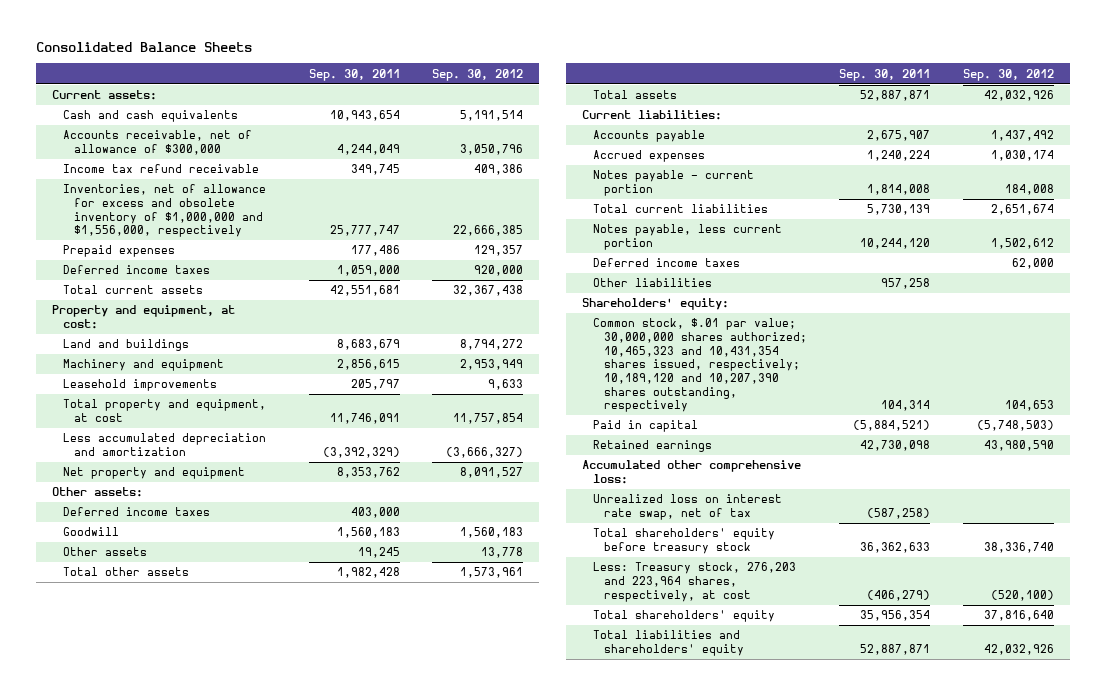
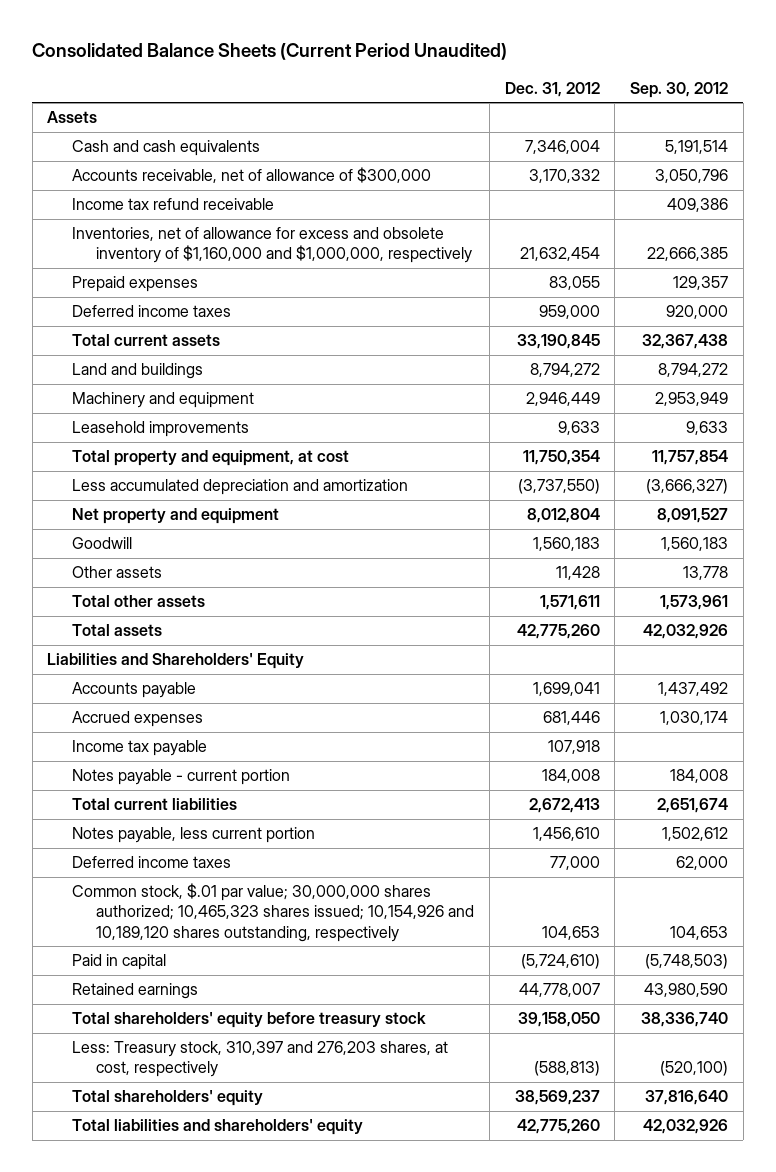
- Consolidated Balance Sheets
+ Consolidated Balance Sheets (Current Period Unaudited)
- | Sep. 30, 2011 | Sep. 30, 2012
+ | Dec. 31, 2012 | Sep. 30, 2012
- Current assets:
+ Assets
- Inventories, net of allowance for excess and obsolete inventory of $1,000,000 and $1,556,000, respectively | 25,777,747 | 22,666,385
+ Inventories, net of allowance for excess and obsolete inventory of $1,160,000 and $1,000,000, respectively | 21,632,454 | 22,666,385
- Property and equipment, at cost:
- Other assets:
- Deferred income taxes | 403,000 |
- Current liabilities:
+ Liabilities and Shareholders' Equity
+ Income tax payable | 107,918 |
- Other liabilities | 957,258 |
- Shareholders' equity:
- Common stock, $.01 par value; 30,000,000 shares authorized; 10,465,323 and 10,431,354 shares issued, respectively; 10,189,120 and 10,207,390 shares outstanding, respectively | 104,314 | 104,653
+ Common stock, $.01 par value; 30,000,000 shares authorized; 10,465,323 shares issued; 10,154,926 and 10,189,120 shares outstanding, respectively | 104,653 | 104,653
- Accumulated other comprehensive loss:
- Unrealized loss on interest rate swap, net of tax | (587,258) |
- Less: Treasury stock, 276,203 and 223,964 shares, respectively, at cost | (406,279) | (520,100)
+ Less: Treasury stock, 310,397 and 276,203 shares, at cost, respectively | (588,813) | (520,100)

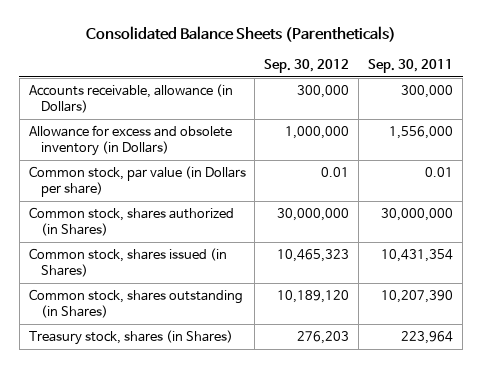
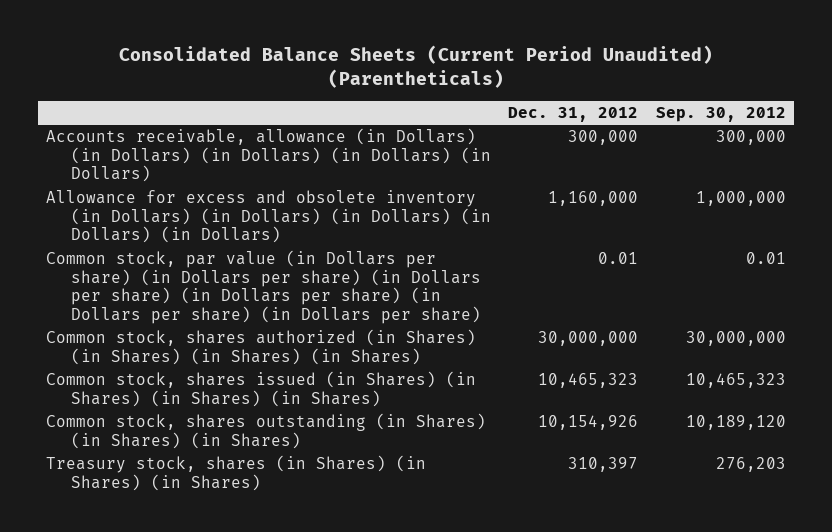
- Consolidated Balance Sheets (Parentheticals)
+ Consolidated Balance Sheets (Current Period Unaudited) (Parentheticals)
- | Sep. 30, 2012 | Sep. 30, 2011
+ | Dec. 31, 2012 | Sep. 30, 2012
- Accounts receivable, allowance (in Dollars) | 300,000 | 300,000
- Allowance for excess and obsolete inventory (in Dollars) | 1,000,000 | 1,556,000
- Common stock, par value (in Dollars per share) | 0.01 | 0.01
- Common stock, shares authorized (in Shares) | 30,000,000 | 30,000,000
- Common stock, shares issued (in Shares) | 10,465,323 | 10,431,354
- Common stock, shares outstanding (in Shares) | 10,189,120 | 10,207,390
- Treasury stock, shares (in Shares) | 276,203 | 223,964
+ Accounts receivable, allowance (in Dollars) (in Dollars) (in Dollars) (in Dollars) (in Dollars) | 300,000 | 300,000
+ Allowance for excess and obsolete inventory (in Dollars) (in Dollars) (in Dollars) (in Dollars) (in Dollars) | 1,160,000 | 1,000,000
+ Common stock, par value (in Dollars per share) (in Dollars per share) (in Dollars per share) (in Dollars per share) (in Dollars per share) (in Dollars per share) | 0.01 | 0.01
+ Common stock, shares authorized (in Shares) (in Shares) (in Shares) (in Shares) | 30,000,000 | 30,000,000
+ Common stock, shares issued (in Shares) (in Shares) (in Shares) (in Shares) | 10,465,323 | 10,465,323
+ Common stock, shares outstanding (in Shares) (in Shares) (in Shares) | 10,154,926 | 10,189,120
+ Treasury stock, shares (in Shares) (in Shares) (in Shares) | 310,397 | 276,203

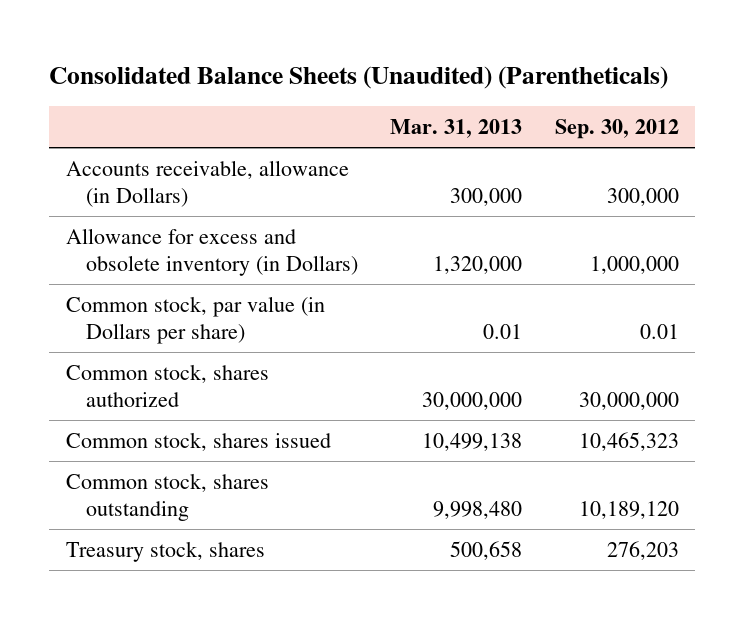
- Consolidated Balance Sheets (Current Period Unaudited) (Parentheticals)
+ Consolidated Balance Sheets (Unaudited) (Parentheticals)
- | Dec. 31, 2012 | Sep. 30, 2012
+ | Mar. 31, 2013 | Sep. 30, 2012
- Accounts receivable, allowance (in Dollars) (in Dollars) (in Dollars) (in Dollars) (in Dollars) | 300,000 | 300,000
- Allowance for excess and obsolete inventory (in Dollars) (in Dollars) (in Dollars) (in Dollars) (in Dollars) | 1,160,000 | 1,000,000
- Common stock, par value (in Dollars per share) (in Dollars per share) (in Dollars per share) (in Dollars per share) (in Dollars per share) (in Dollars per share) | 0.01 | 0.01
- Common stock, shares authorized (in Shares) (in Shares) (in Shares) (in Shares) | 30,000,000 | 30,000,000
- Common stock, shares issued (in Shares) (in Shares) (in Shares) (in Shares) | 10,465,323 | 10,465,323
- Common stock, shares outstanding (in Shares) (in Shares) (in Shares) | 10,154,926 | 10,189,120
- Treasury stock, shares (in Shares) (in Shares) (in Shares) | 310,397 | 276,203
+ Accounts receivable, allowance (in Dollars) | 300,000 | 300,000
+ Allowance for excess and obsolete inventory (in Dollars) | 1,320,000 | 1,000,000
+ Common stock, par value (in Dollars per share) | 0.01 | 0.01
+ Common stock, shares authorized | 30,000,000 | 30,000,000
+ Common stock, shares issued | 10,499,138 | 10,465,323
+ Common stock, shares outstanding | 9,998,480 | 10,189,120
+ Treasury stock, shares | 500,658 | 276,203

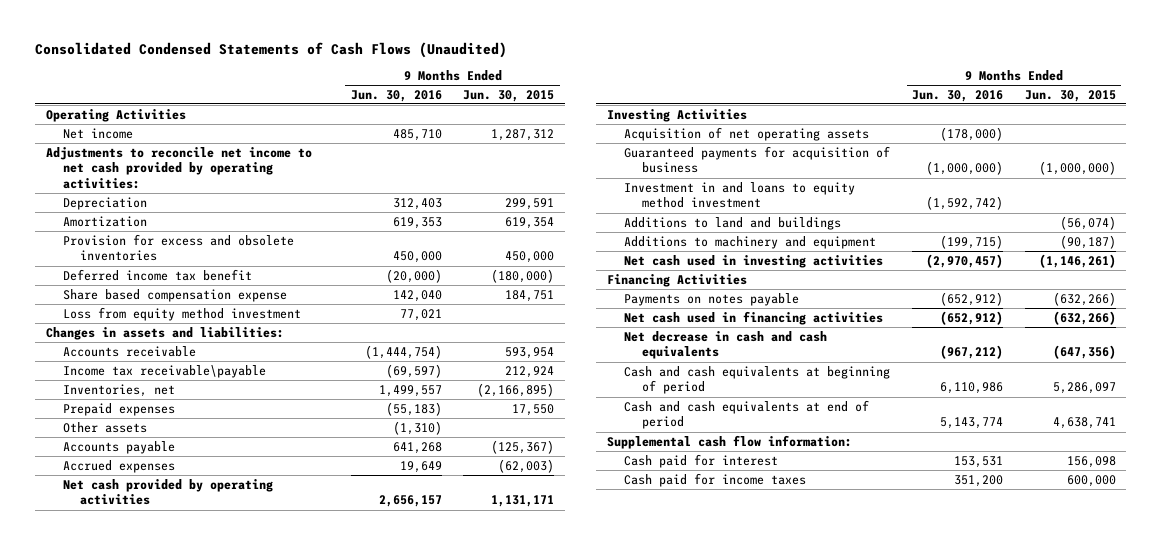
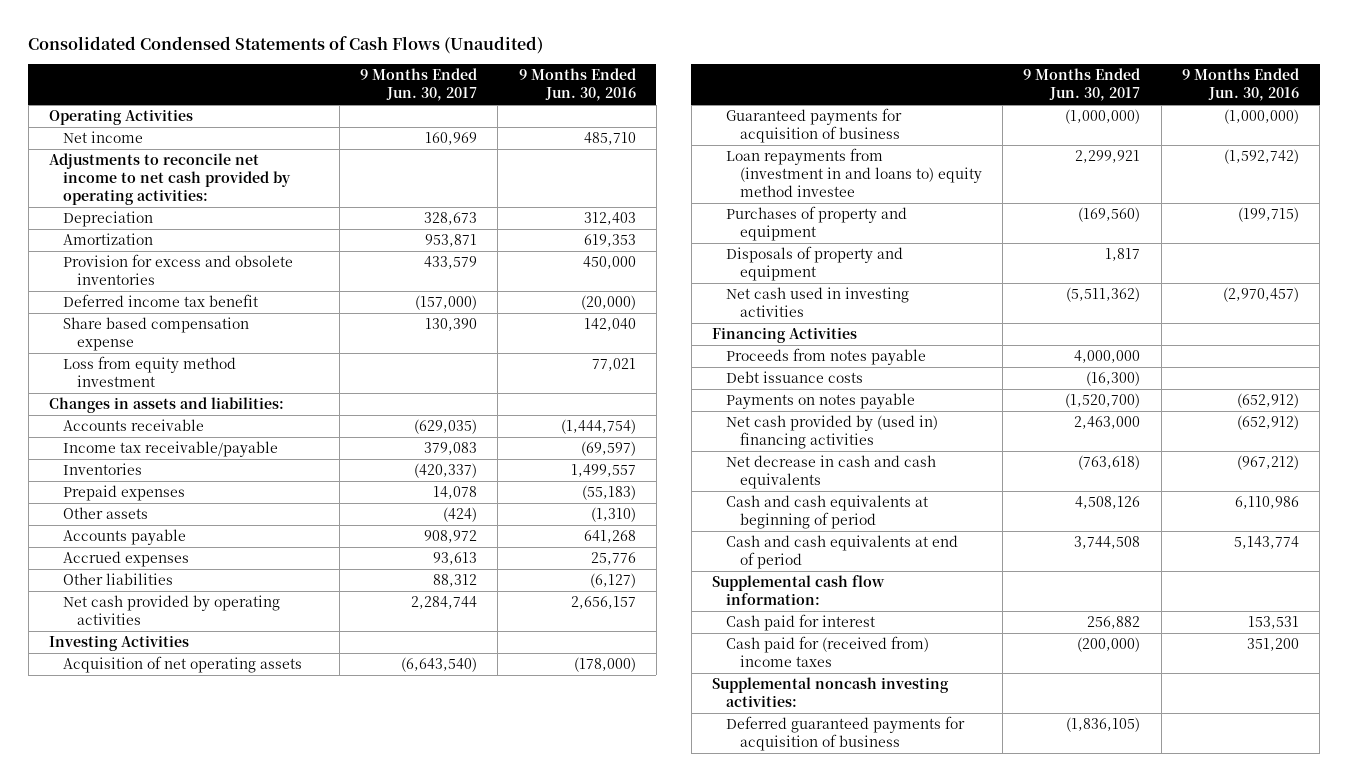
- | 9 Months Ended Jun. 30, 2016 | 9 Months Ended Jun. 30, 2015
+ | 9 Months Ended Jun. 30, 2017 | 9 Months Ended Jun. 30, 2016
- Income tax receivable\payable | (69,597) | 212,924
- Inventories, net | 1,499,557 | (2,166,895)
+ Income tax receivable/payable | 379,083 | (69,597)
+ Inventories | (420,337) | 1,499,557
- Accrued expenses | 19,649 | (62,003)
+ Accrued expenses | 93,613 | 25,776
+ Other liabilities | 88,312 | (6,127)
- Investment in and loans to equity method investment | (1,592,742) |
- Additions to land and buildings | | (56,074)
- Additions to machinery and equipment | (199,715) | (90,187)
+ Loan repayments from (investment in and loans to) equity method investee | 2,299,921 | (1,592,742)
+ Purchases of property and equipment | (169,560) | (199,715)
+ Disposals of property and equipment | 1,817 |
+ Proceeds from notes payable | 4,000,000 |
+ Debt issuance costs | (16,300) |
- Net cash used in financing activities | (652,912) | (632,266)
+ Net cash provided by (used in) financing activities | 2,463,000 | (652,912)
- Cash paid for income taxes | 351,200 | 600,000
+ Cash paid for (received from) income taxes | (200,000) | 351,200
+ Supplemental noncash investing activities:
+ Deferred guaranteed payments for acquisition of business | (1,836,105) |

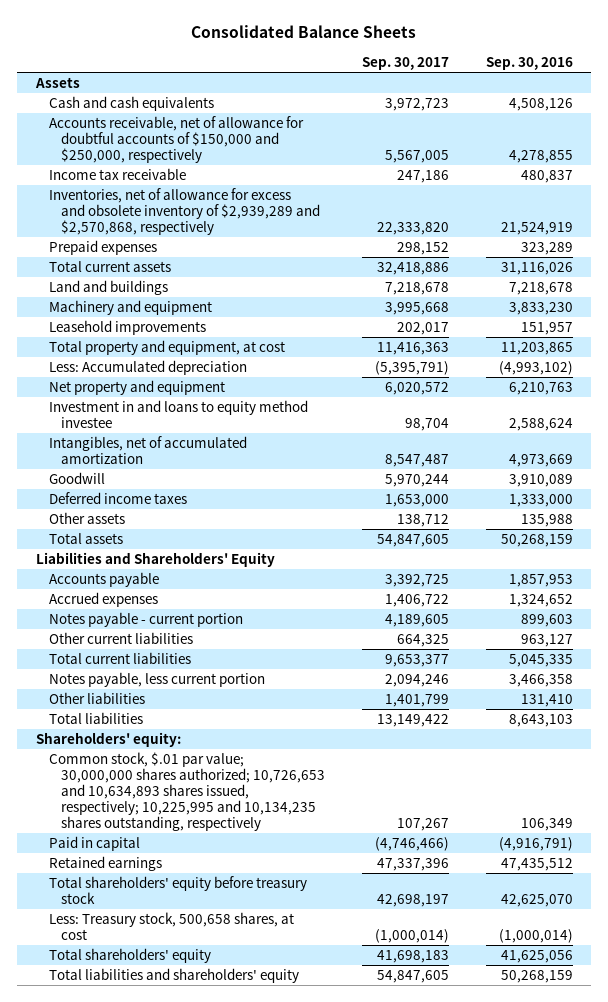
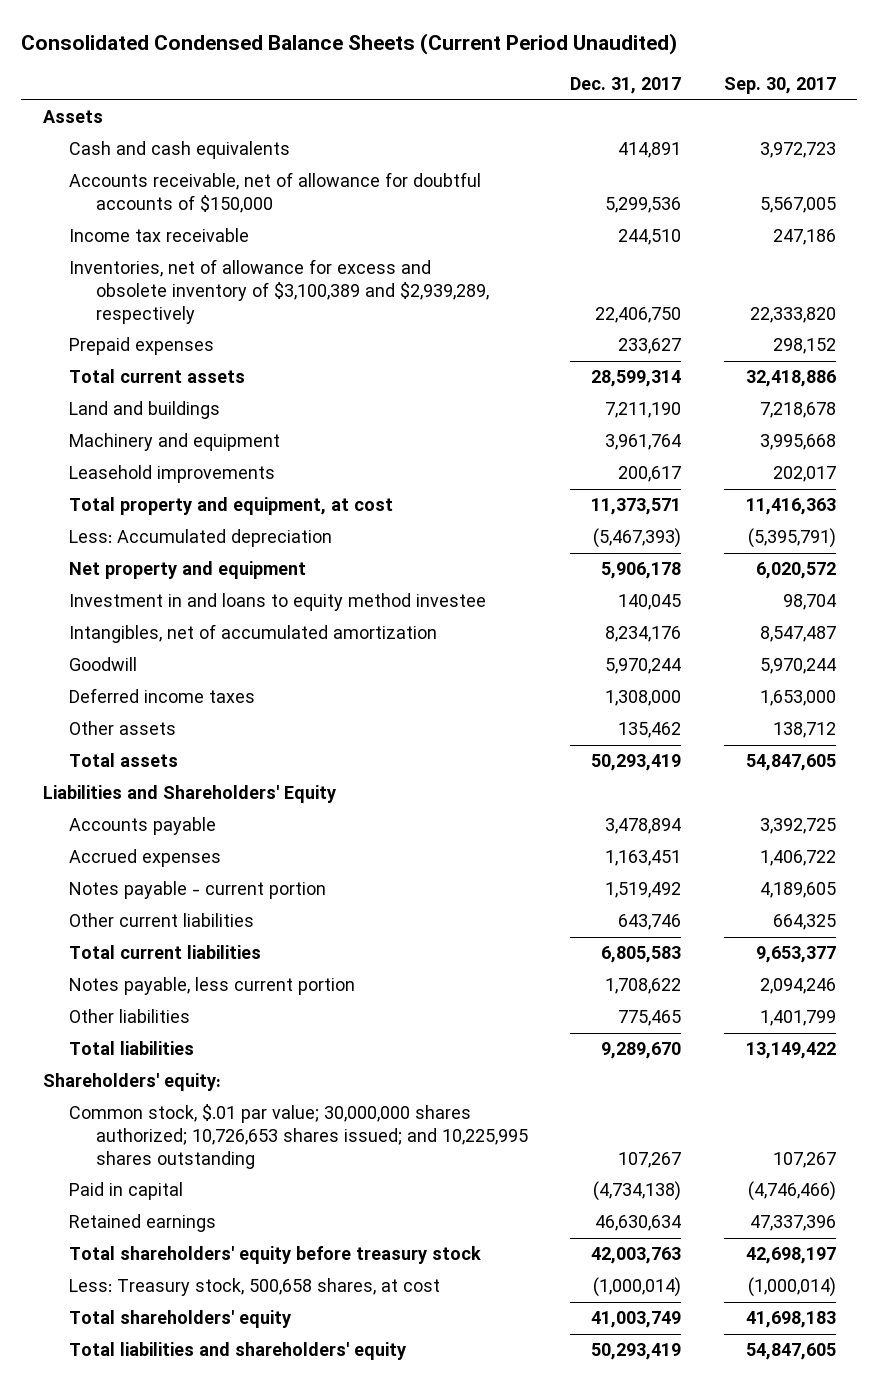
- Consolidated Balance Sheets
+ Consolidated Condensed Balance Sheets (Current Period Unaudited)
- | Sep. 30, 2017 | Sep. 30, 2016
+ | Dec. 31, 2017 | Sep. 30, 2017
- Accounts receivable, net of allowance for doubtful accounts of $150,000 and $250,000, respectively | 5,567,005 | 4,278,855
+ Accounts receivable, net of allowance for doubtful accounts of $150,000 | 5,299,536 | 5,567,005
- Inventories, net of allowance for excess and obsolete inventory of $2,939,289 and $2,570,868, respectively | 22,333,820 | 21,524,919
+ Inventories, net of allowance for excess and obsolete inventory of $3,100,389 and $2,939,289, respectively | 22,406,750 | 22,333,820
- Common stock, $.01 par value; 30,000,000 shares authorized; 10,726,653 and 10,634,893 shares issued, respectively; 10,225,995 and 10,134,235 shares outstanding, respectively | 107,267 | 106,349
+ Common stock, $.01 par value; 30,000,000 shares authorized; 10,726,653 shares issued; and 10,225,995 shares outstanding | 107,267 | 107,267

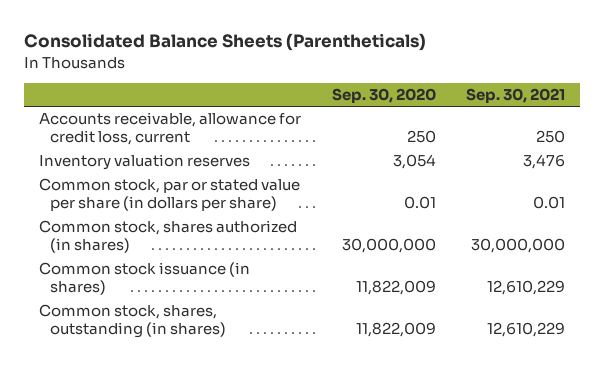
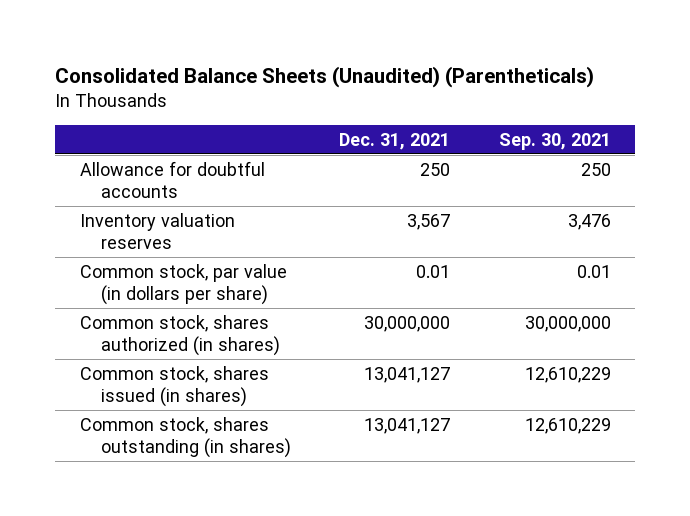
- Consolidated Balance Sheets (Parentheticals)
+ Consolidated Balance Sheets (Unaudited) (Parentheticals)
- | Sep. 30, 2020 | Sep. 30, 2021
+ | Dec. 31, 2021 | Sep. 30, 2021
- Accounts receivable, allowance for credit loss, current | 250 | 250
+ Allowance for doubtful accounts | 250 | 250
- Common stock, par or stated value per share (in dollars per share) | 0.01 | 0.01
+ Common stock, par value (in dollars per share) | 0.01 | 0.01
- Common stock issuance (in shares) | 11,822,009 | 12,610,229
- Common stock, shares, outstanding (in shares) | 11,822,009 | 12,610,229
+ Common stock, shares issued (in shares) | 13,041,127 | 12,610,229
+ Common stock, shares outstanding (in shares) | 13,041,127 | 12,610,229

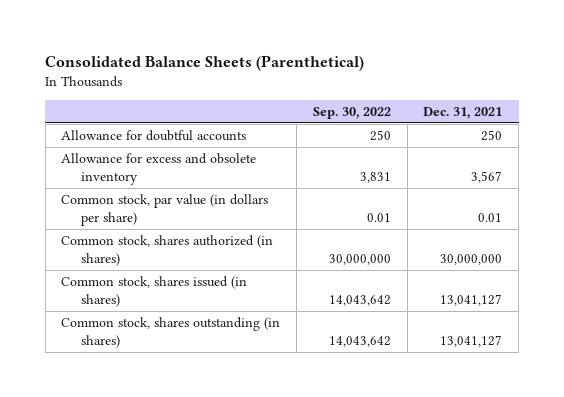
- Consolidated Balance Sheets (Unaudited) (Parentheticals)
+ Consolidated Balance Sheets (Parenthetical)
- | Dec. 31, 2021 | Sep. 30, 2021
+ | Sep. 30, 2022 | Dec. 31, 2021
- Inventory valuation reserves | 3,567 | 3,476
+ Allowance for excess and obsolete inventory | 3,831 | 3,567

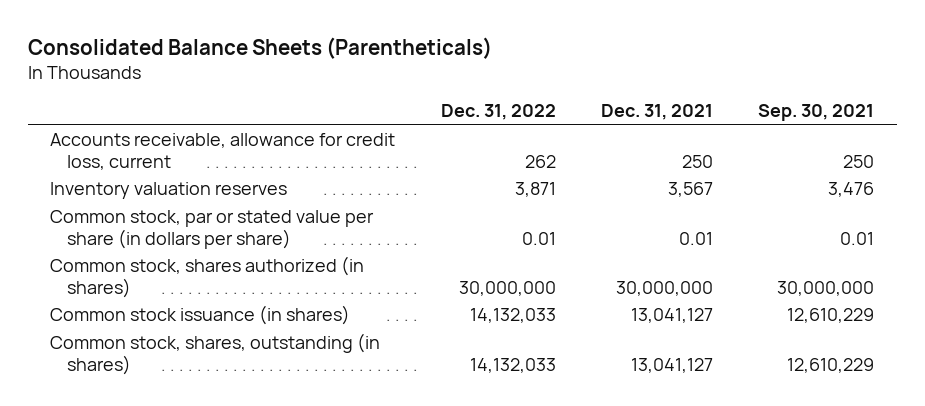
- Consolidated Balance Sheets (Parenthetical)
+ Consolidated Balance Sheets (Parentheticals)
- | Sep. 30, 2022 | Dec. 31, 2021
+ | Dec. 31, 2022 | Dec. 31, 2021 | Sep. 30, 2021
- Allowance for doubtful accounts | 250 | 250
- Allowance for excess and obsolete inventory | 3,831 | 3,567
- Common stock, par value (in dollars per share) | 0.01 | 0.01
+ Accounts receivable, allowance for credit loss, current | 262 | 250 | 250
+ Inventory valuation reserves | 3,871 | 3,567 | 3,476
+ Common stock, par or stated value per share (in dollars per share) | 0.01 | 0.01 | 0.01
- Common stock, shares issued (in shares) | 14,043,642 | 13,041,127
- Common stock, shares outstanding (in shares) | 14,043,642 | 13,041,127
+ Common stock issuance (in shares) | 14,132,033 | 13,041,127 | 12,610,229
+ Common stock, shares, outstanding (in shares) | 14,132,033 | 13,041,127 | 12,610,229

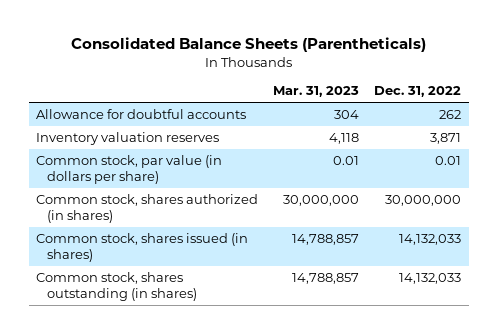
- | Dec. 31, 2022 | Dec. 31, 2021 | Sep. 30, 2021
+ | Mar. 31, 2023 | Dec. 31, 2022
- Accounts receivable, allowance for credit loss, current | 262 | 250 | 250
+ Allowance for doubtful accounts | 304 | 262
- Common stock, par or stated value per share (in dollars per share) | 0.01 | 0.01 | 0.01
+ Common stock, par value (in dollars per share) | 0.01 | 0.01
- Common stock issuance (in shares) | 14,132,033 | 13,041,127 | 12,610,229
- Common stock, shares, outstanding (in shares) | 14,132,033 | 13,041,127 | 12,610,229
+ Common stock, shares issued (in shares) | 14,788,857 | 14,132,033
+ Common stock, shares outstanding (in shares) | 14,788,857 | 14,132,033

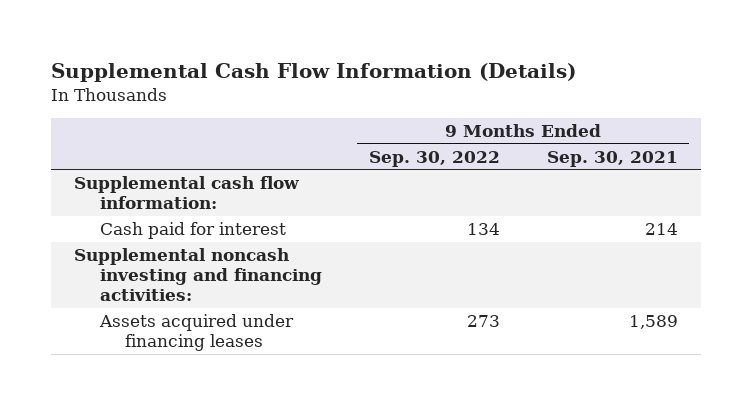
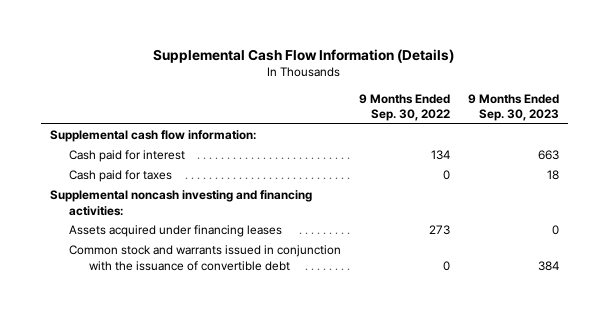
- | 9 Months Ended Sep. 30, 2022 | 9 Months Ended Sep. 30, 2021
+ | 9 Months Ended Sep. 30, 2022 | 9 Months Ended Sep. 30, 2023
+ Cash paid for taxes | 0 | 18
+ Common stock and warrants issued in conjunction with the issuance of convertible debt | 0 | 384

